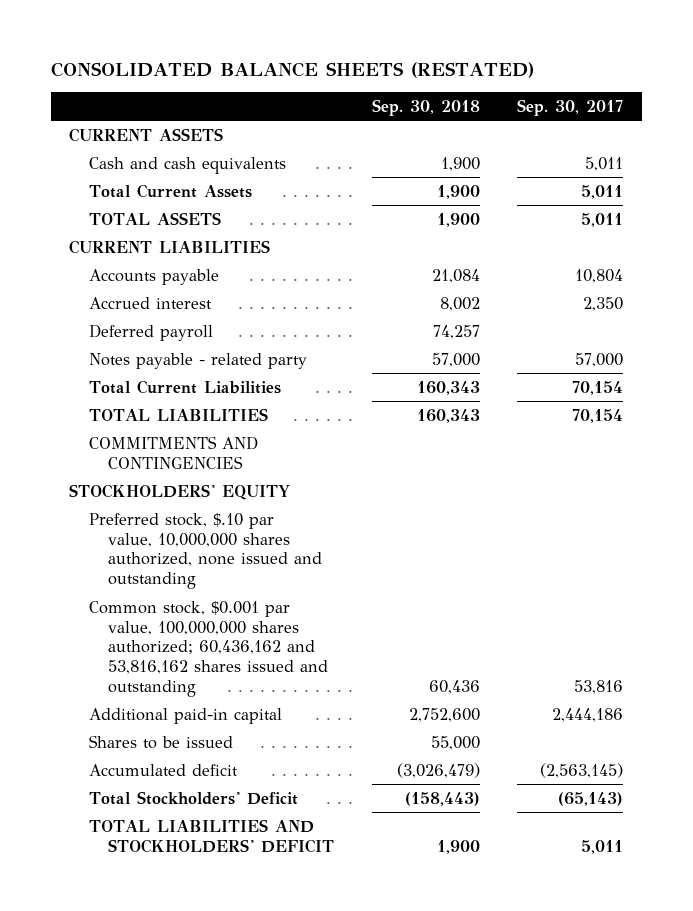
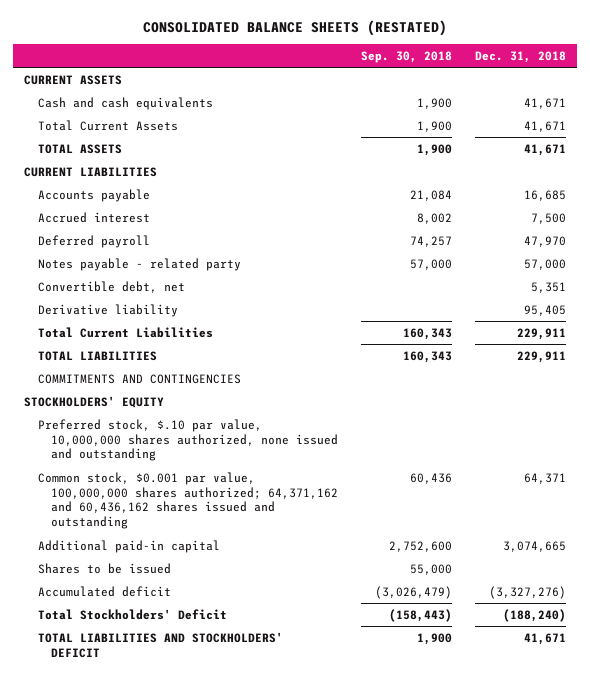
- | Sep. 30, 2018 | Sep. 30, 2017
+ | Sep. 30, 2018 | Dec. 31, 2018
+ Convertible debt, net | | 5,351
+ Derivative liability | | 95,405
- Common stock, $0.001 par value, 100,000,000 shares authorized; 60,436,162 and 53,816,162 shares issued and outstanding | 60,436 | 53,816
+ Common stock, $0.001 par value, 100,000,000 shares authorized; 64,371,162 and 60,436,162 shares issued and outstanding | 60,436 | 64,371

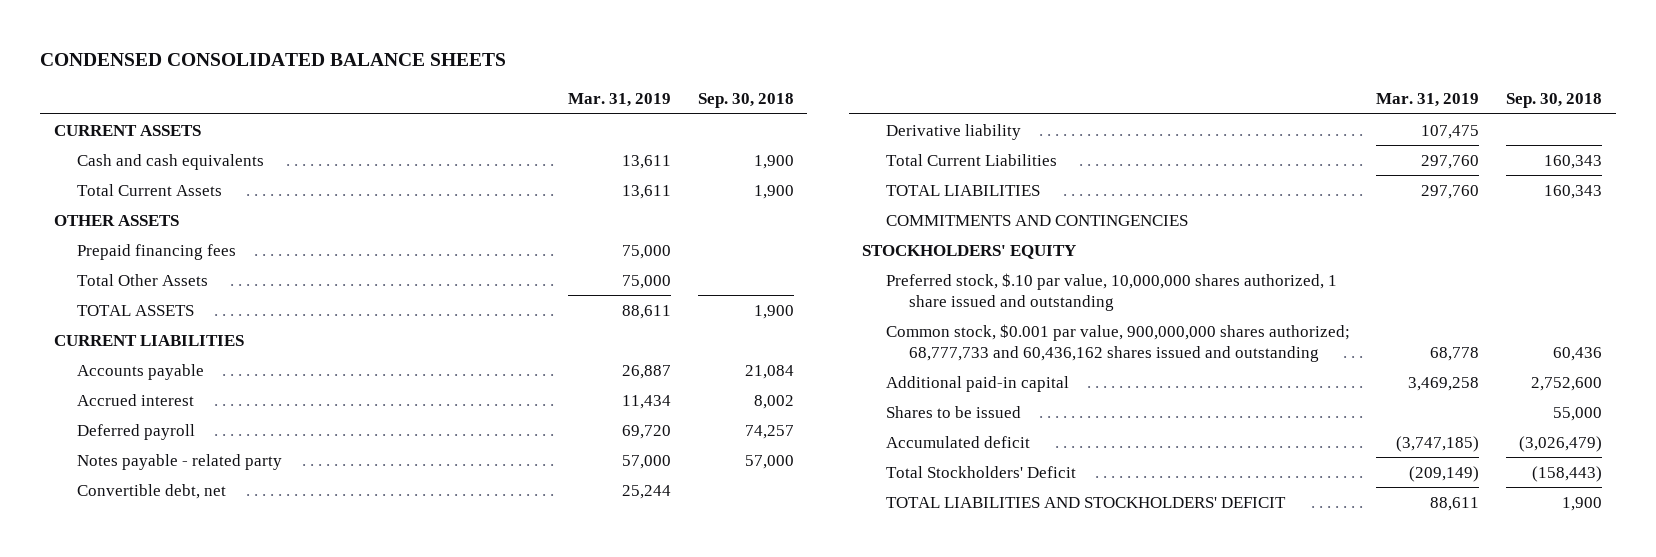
- CONSOLIDATED BALANCE SHEETS (RESTATED)
+ CONDENSED CONSOLIDATED BALANCE SHEETS
- | Sep. 30, 2018 | Dec. 31, 2018
+ | Mar. 31, 2019 | Sep. 30, 2018
+ OTHER ASSETS
+ Prepaid financing fees | 75,000 |
+ Total Other Assets | 75,000 |
- Preferred stock, $.10 par value, 10,000,000 shares authorized, none issued and outstanding
- Common stock, $0.001 par value, 100,000,000 shares authorized; 64,371,162 and 60,436,162 shares issued and outstanding | 60,436 | 64,371
+ Preferred stock, $.10 par value, 10,000,000 shares authorized, 1 share issued and outstanding
+ Common stock, $0.001 par value, 900,000,000 shares authorized; 68,777,733 and 60,436,162 shares issued and outstanding | 68,778 | 60,436

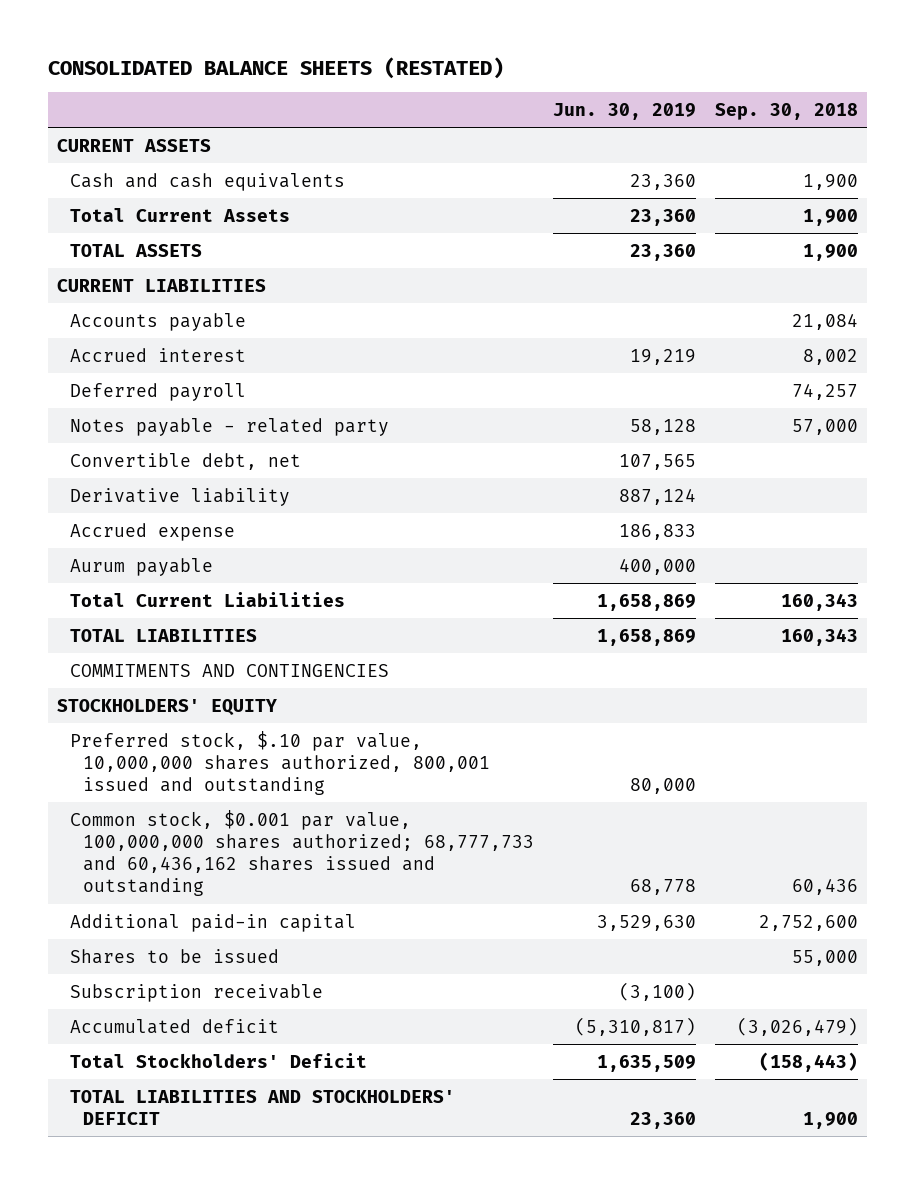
- CONDENSED CONSOLIDATED BALANCE SHEETS
+ CONSOLIDATED BALANCE SHEETS (RESTATED)
- | Mar. 31, 2019 | Sep. 30, 2018
+ | Jun. 30, 2019 | Sep. 30, 2018
- OTHER ASSETS
- Prepaid financing fees | 75,000 |
- Total Other Assets | 75,000 |
+ Accrued expense | 186,833 |
+ Aurum payable | 400,000 |
- Preferred stock, $.10 par value, 10,000,000 shares authorized, 1 share issued and outstanding
- Common stock, $0.001 par value, 900,000,000 shares authorized; 68,777,733 and 60,436,162 shares issued and outstanding | 68,778 | 60,436
+ Preferred stock, $.10 par value, 10,000,000 shares authorized, 800,001 issued and outstanding | 80,000 |
+ Common stock, $0.001 par value, 100,000,000 shares authorized; 68,777,733 and 60,436,162 shares issued and outstanding | 68,778 | 60,436
+ Subscription receivable | (3,100) |

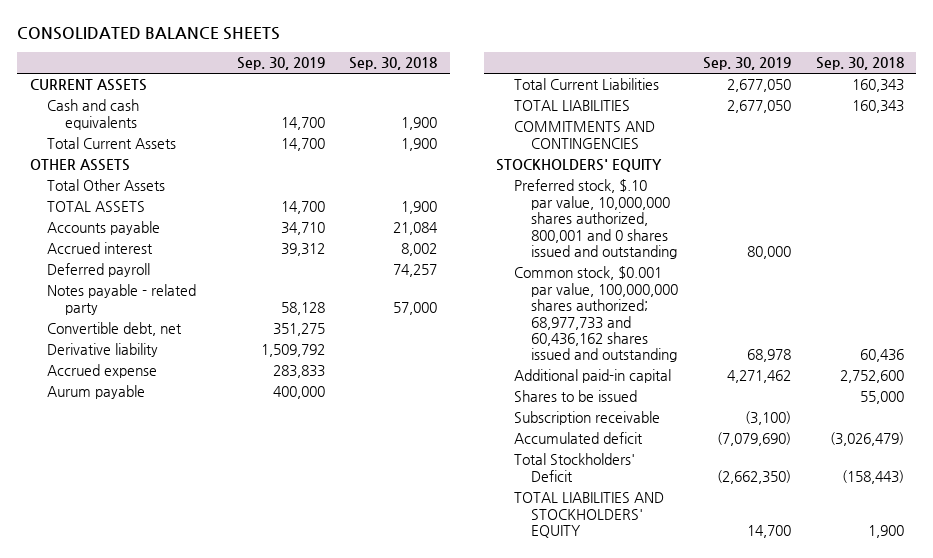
- CONSOLIDATED BALANCE SHEETS (RESTATED)
+ CONSOLIDATED BALANCE SHEETS
- | Jun. 30, 2019 | Sep. 30, 2018
+ | Sep. 30, 2019 | Sep. 30, 2018
+ OTHER ASSETS
+ Total Other Assets
- CURRENT LIABILITIES
- Preferred stock, $.10 par value, 10,000,000 shares authorized, 800,001 issued and outstanding | 80,000 |
- Common stock, $0.001 par value, 100,000,000 shares authorized; 68,777,733 and 60,436,162 shares issued and outstanding | 68,778 | 60,436
+ Preferred stock, $.10 par value, 10,000,000 shares authorized, 800,001 and 0 shares issued and outstanding | 80,000 |
+ Common stock, $0.001 par value, 100,000,000 shares authorized; 68,977,733 and 60,436,162 shares issued and outstanding | 68,978 | 60,436
- TOTAL LIABILITIES AND STOCKHOLDERS' DEFICIT | 23,360 | 1,900
+ TOTAL LIABILITIES AND STOCKHOLDERS' EQUITY | 14,700 | 1,900

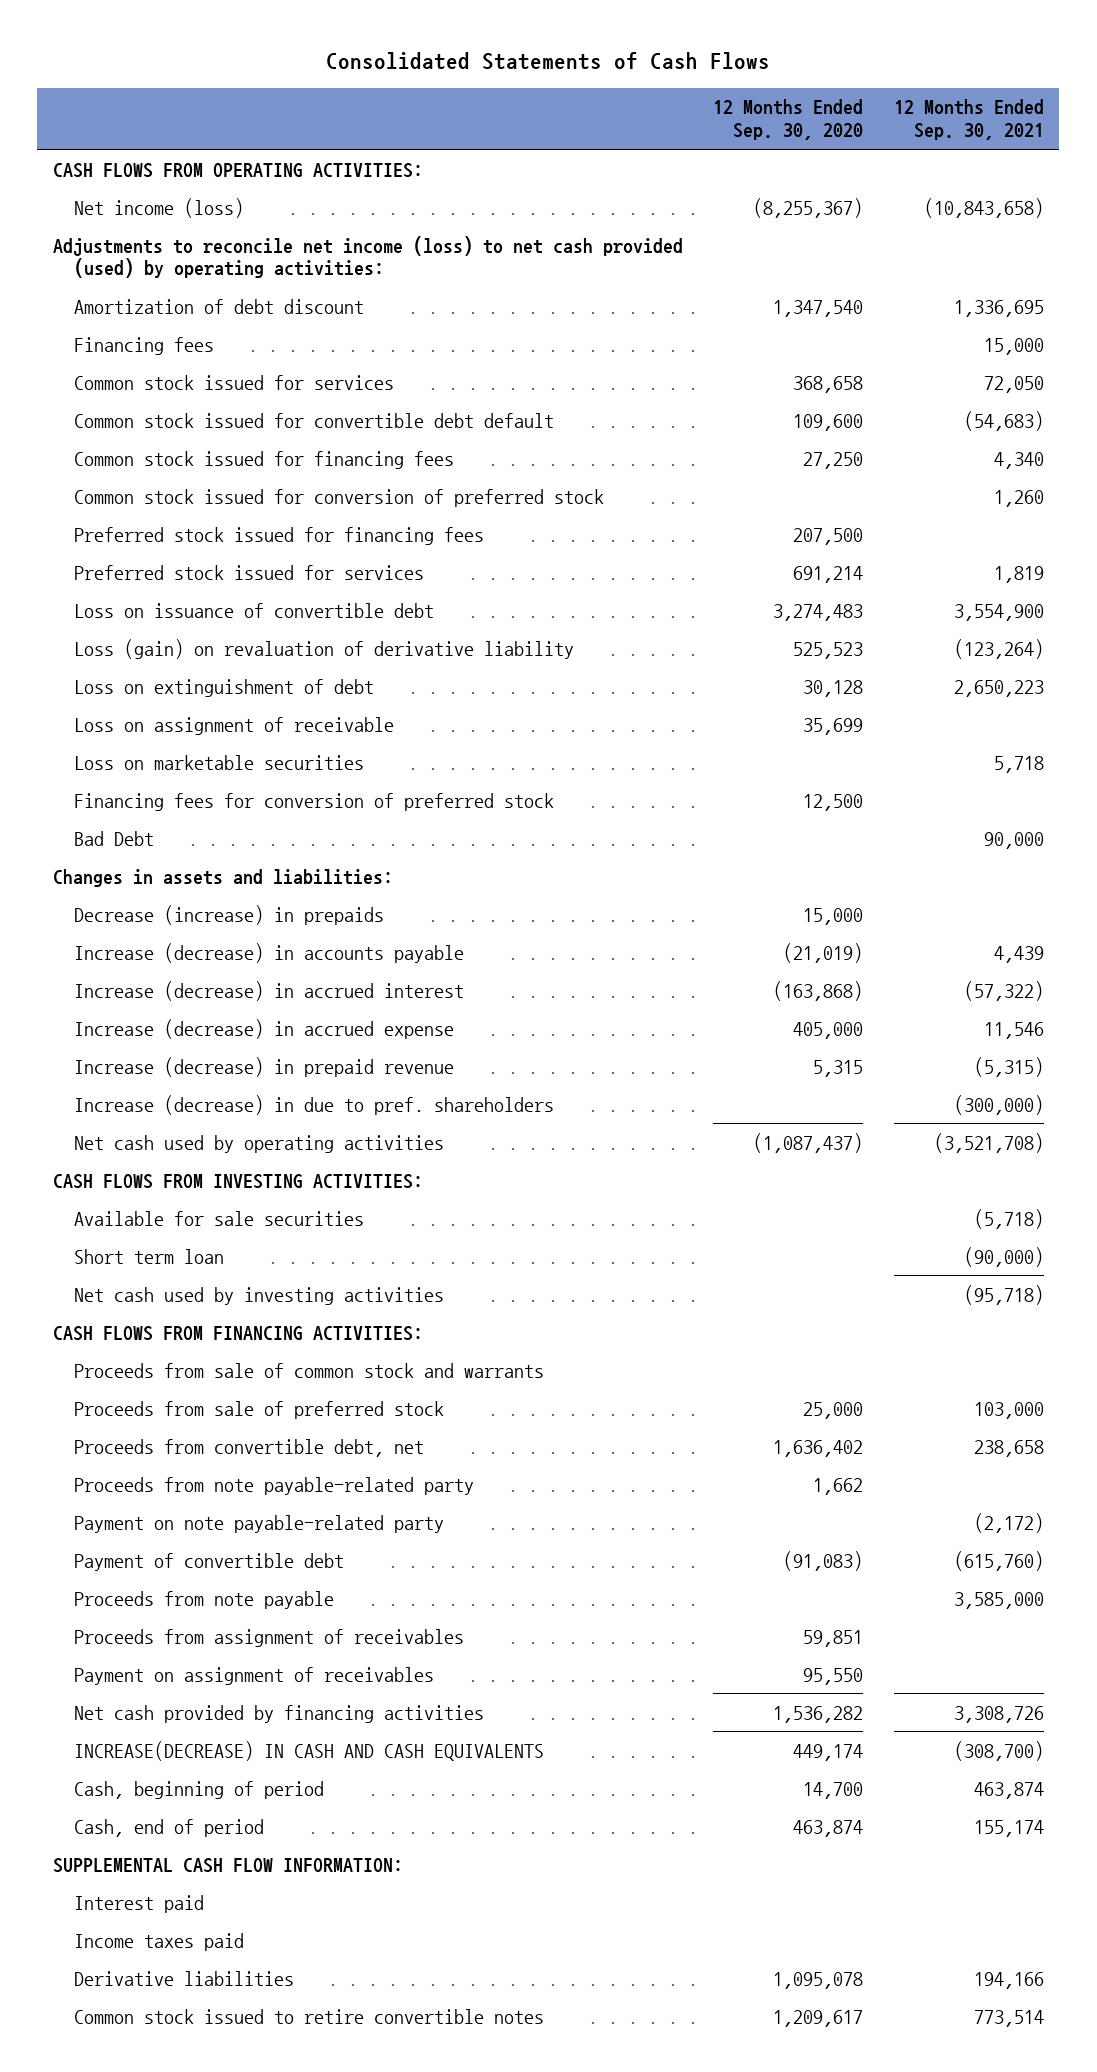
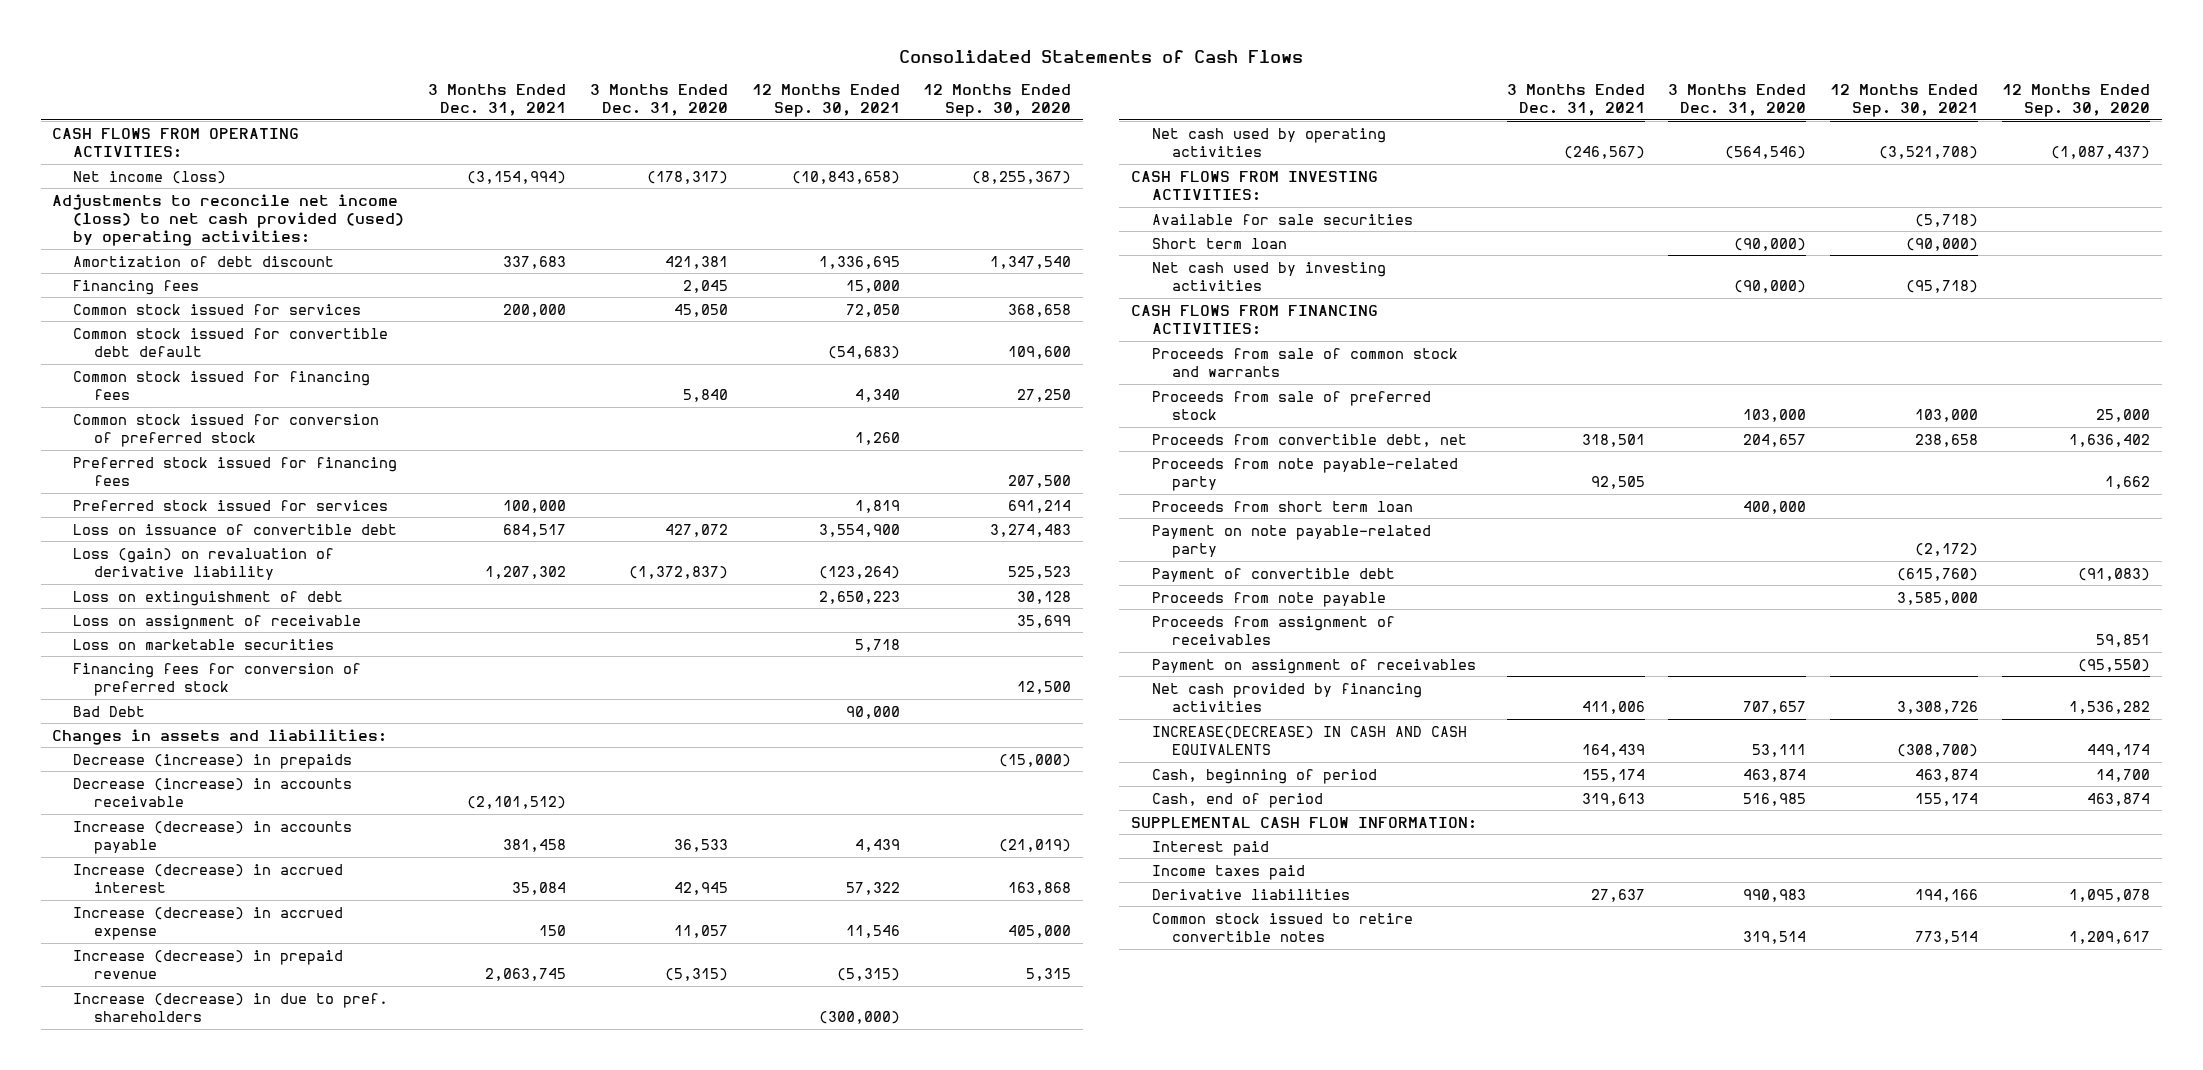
- | 12 Months Ended Sep. 30, 2020 | 12 Months Ended Sep. 30, 2021
+ | 3 Months Ended Dec. 31, 2021 | 3 Months Ended Dec. 31, 2020 | 12 Months Ended Sep. 30, 2021 | 12 Months Ended Sep. 30, 2020
- Decrease (increase) in prepaids | 15,000 |
+ Decrease (increase) in prepaids | | | | (15,000)
+ Decrease (increase) in accounts receivable | (2,101,512) | | |
- Increase (decrease) in accrued interest | (163,868) | (57,322)
+ Increase (decrease) in accrued interest | 35,084 | 42,945 | 57,322 | 163,868
+ Proceeds from short term loan | | 400,000 | |
- Payment on assignment of receivables | 95,550 |
+ Payment on assignment of receivables | | | | (95,550)

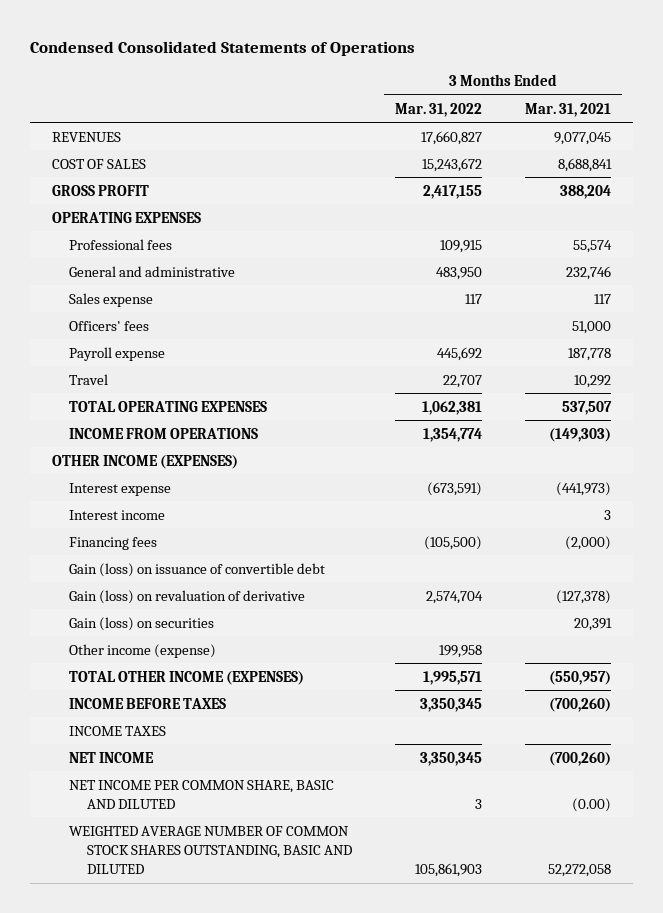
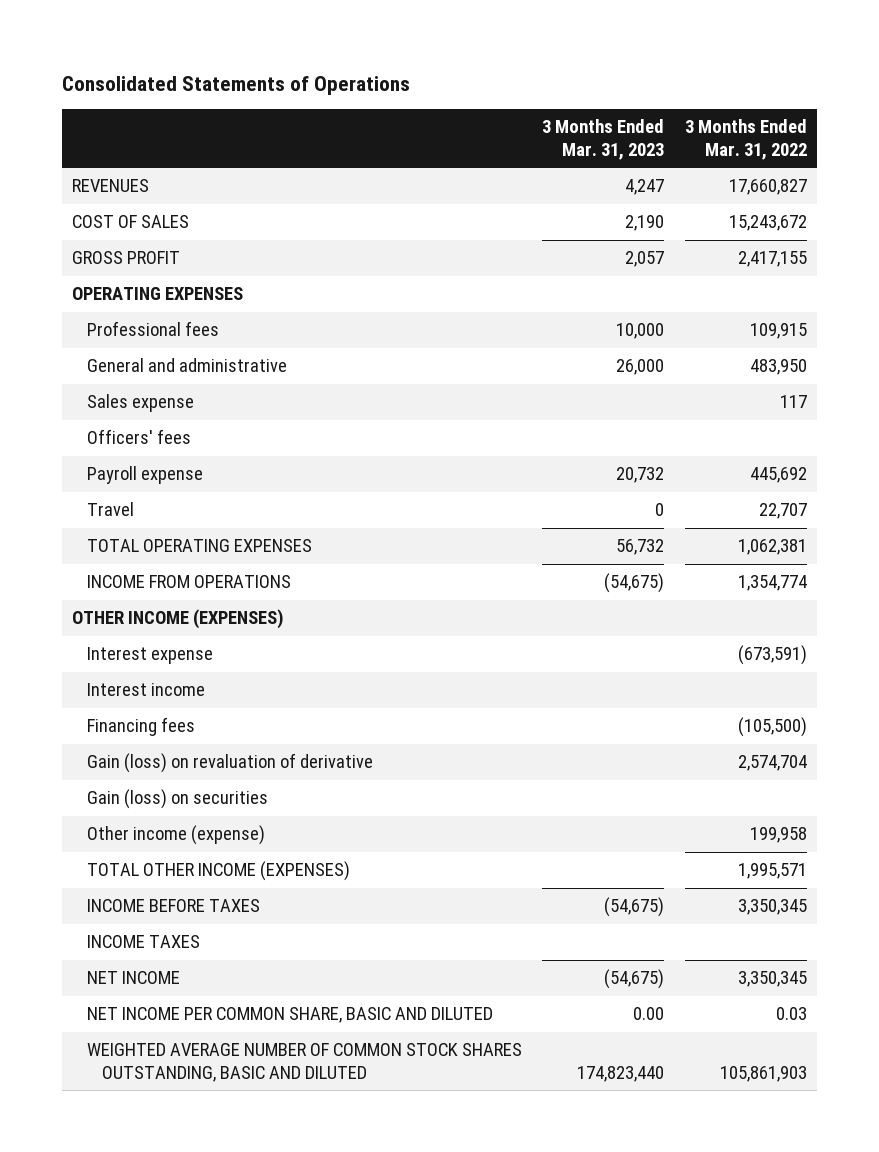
- Condensed Consolidated Statements of Operations
+ Consolidated Statements of Operations
- | 3 Months Ended Mar. 31, 2022 | 3 Months Ended Mar. 31, 2021
+ | 3 Months Ended Mar. 31, 2023 | 3 Months Ended Mar. 31, 2022
- Gain (loss) on issuance of convertible debt
- NET INCOME PER COMMON SHARE, BASIC AND DILUTED | 3 | (0.00)
+ NET INCOME PER COMMON SHARE, BASIC AND DILUTED | 0.00 | 0.03

